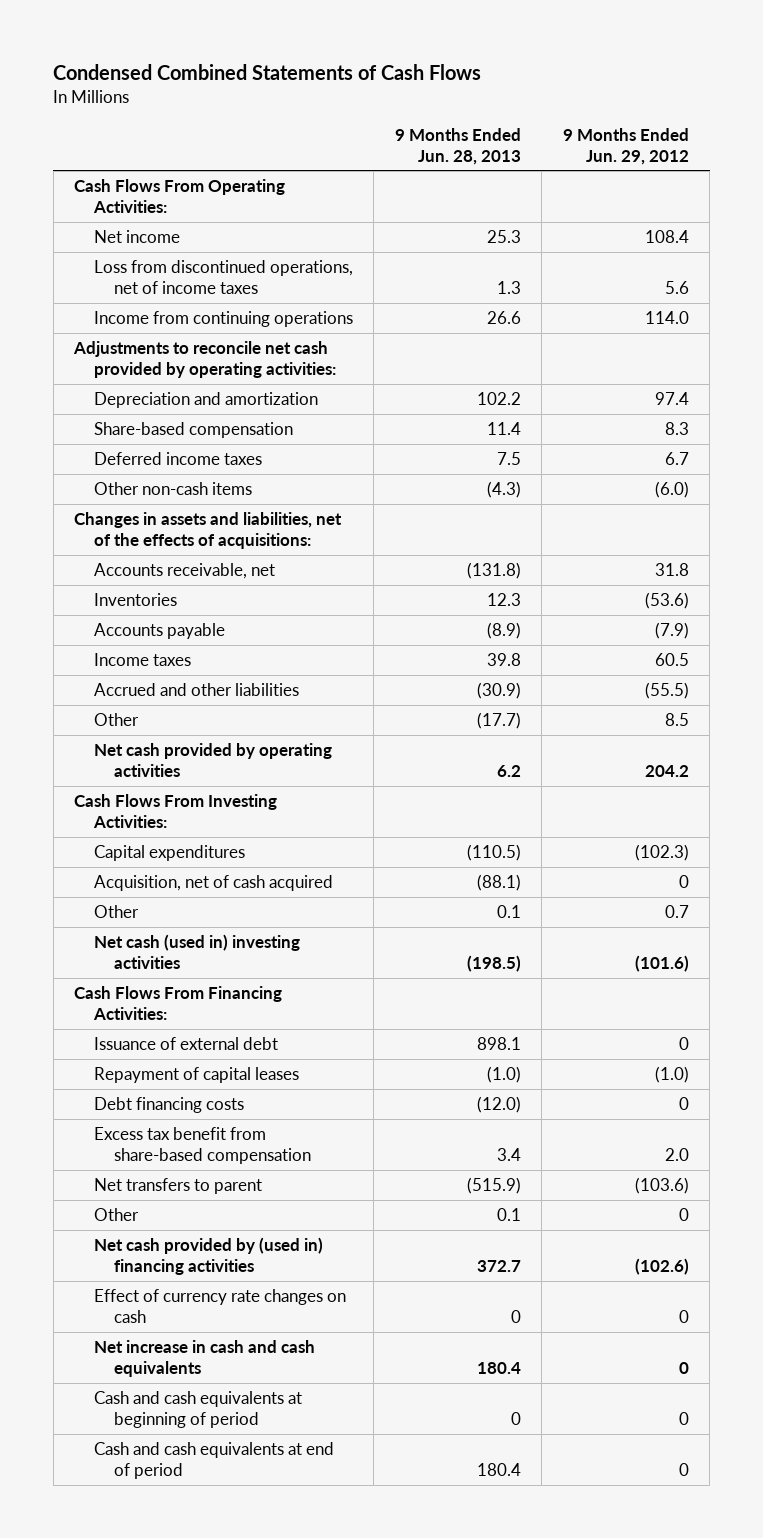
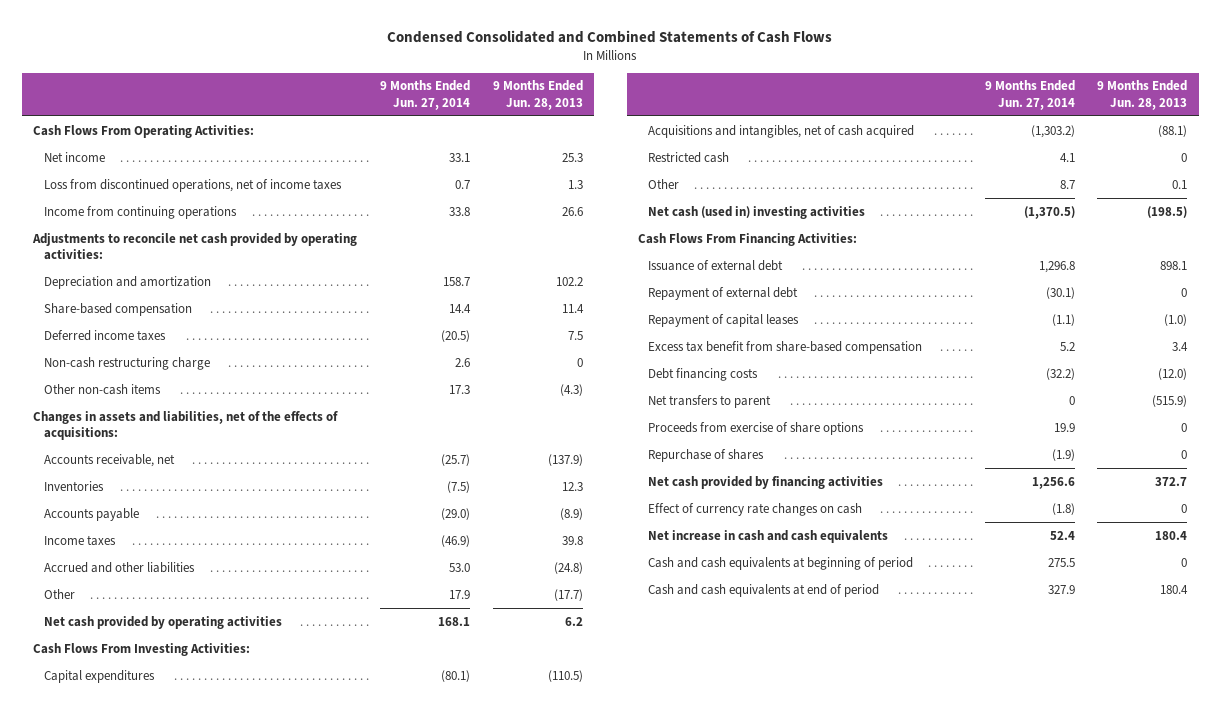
- Condensed Combined Statements of Cash Flows
+ Condensed Consolidated and Combined Statements of Cash Flows
- | 9 Months Ended Jun. 28, 2013 | 9 Months Ended Jun. 29, 2012
+ | 9 Months Ended Jun. 27, 2014 | 9 Months Ended Jun. 28, 2013
+ Non-cash restructuring charge | 2.6 | 0
- Accounts receivable, net | (131.8) | 31.8
+ Accounts receivable, net | (25.7) | (137.9)
- Accrued and other liabilities | (30.9) | (55.5)
+ Accrued and other liabilities | 53.0 | (24.8)
- Acquisition, net of cash acquired | (88.1) | 0
+ Acquisitions and intangibles, net of cash acquired | (1,303.2) | (88.1)
+ Restricted cash | 4.1 | 0
+ Repayment of external debt | (30.1) | 0
moved down: Debt financing costs | (32.2) | (12.0)
- Other | 0.1 | 0
- Net cash provided by (used in) financing activities | 372.7 | (102.6)
+ Proceeds from exercise of share options | 19.9 | 0
+ Repurchase of shares | (1.9) | 0
+ Net cash provided by financing activities | 1,256.6 | 372.7

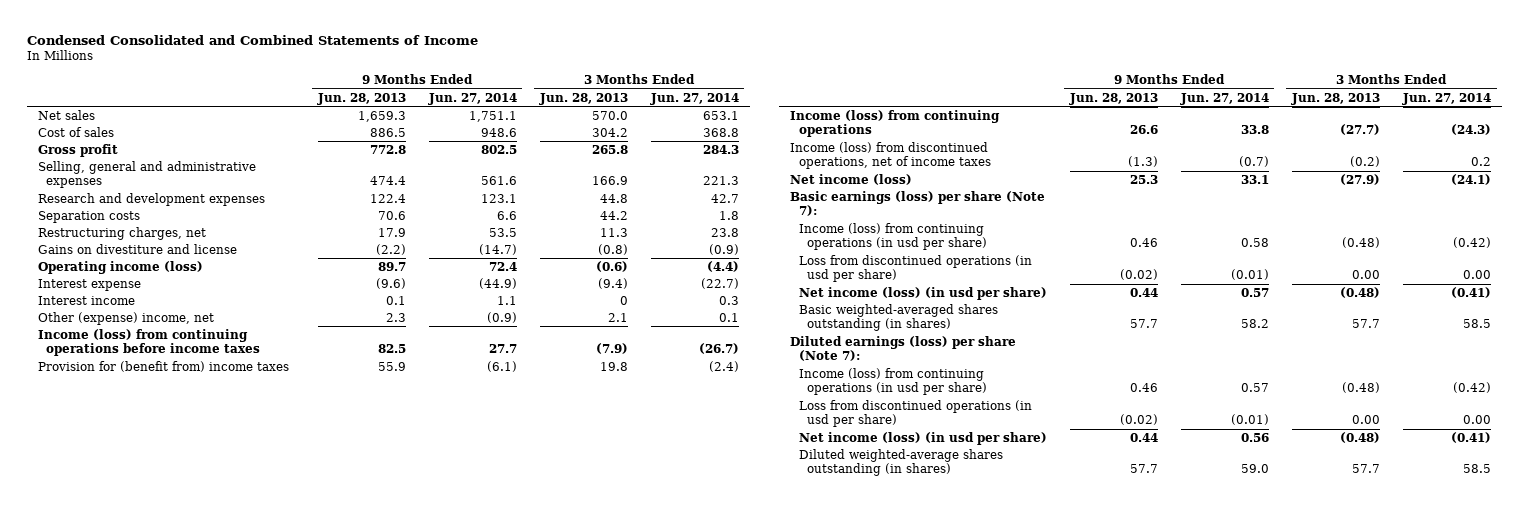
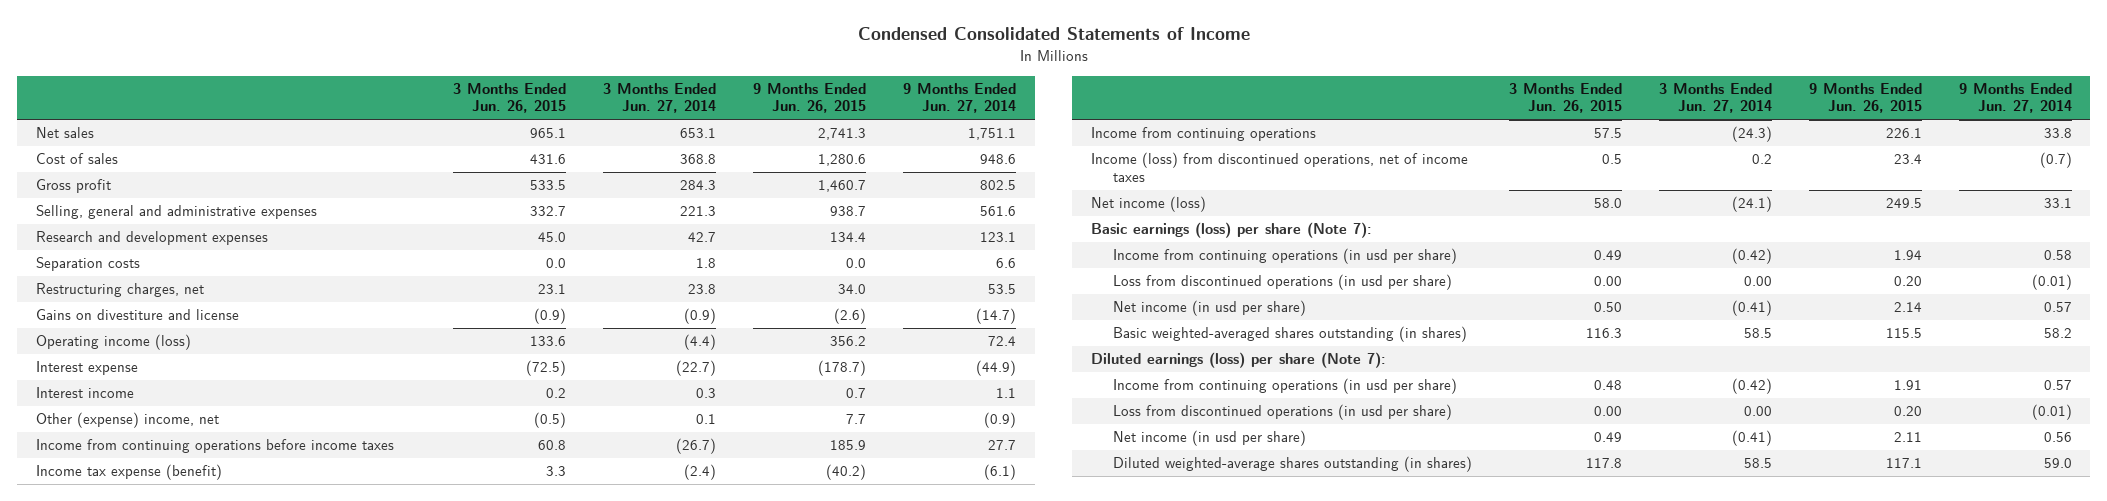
- Condensed Consolidated and Combined Statements of Income
+ Condensed Consolidated Statements of Income
- | 9 Months Ended Jun. 28, 2013 | 9 Months Ended Jun. 27, 2014 | 3 Months Ended Jun. 28, 2013 | 3 Months Ended Jun. 27, 2014
+ | 3 Months Ended Jun. 26, 2015 | 3 Months Ended Jun. 27, 2014 | 9 Months Ended Jun. 26, 2015 | 9 Months Ended Jun. 27, 2014
- Income (loss) from continuing operations before income taxes | 82.5 | 27.7 | (7.9) | (26.7)
- Provision for (benefit from) income taxes | 55.9 | (6.1) | 19.8 | (2.4)
- Income (loss) from continuing operations | 26.6 | 33.8 | (27.7) | (24.3)
+ Income from continuing operations before income taxes | 60.8 | (26.7) | 185.9 | 27.7
+ Income tax expense (benefit) | 3.3 | (2.4) | (40.2) | (6.1)
+ Income from continuing operations | 57.5 | (24.3) | 226.1 | 33.8
- Income (loss) from continuing operations (in usd per share) | 0.46 | 0.58 | (0.48) | (0.42)
+ Income from continuing operations (in usd per share) | 0.49 | (0.42) | 1.94 | 0.58
- Net income (loss) (in usd per share) | 0.44 | 0.57 | (0.48) | (0.41)
+ Net income (in usd per share) | 0.50 | (0.41) | 2.14 | 0.57
- Income (loss) from continuing operations (in usd per share) | 0.46 | 0.57 | (0.48) | (0.42)
+ Income from continuing operations (in usd per share) | 0.48 | (0.42) | 1.91 | 0.57
- Net income (loss) (in usd per share) | 0.44 | 0.56 | (0.48) | (0.41)
+ Net income (in usd per share) | 0.49 | (0.41) | 2.11 | 0.56

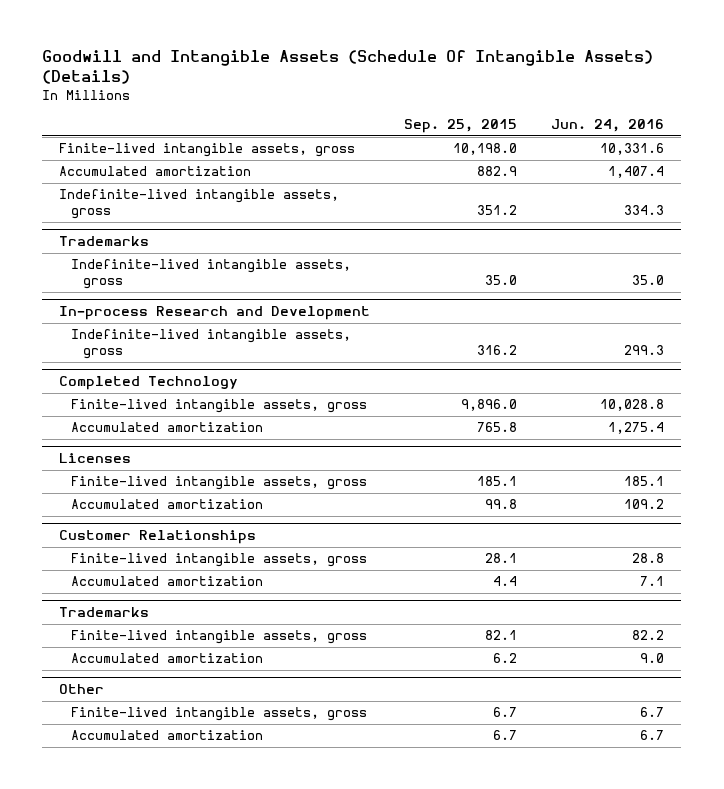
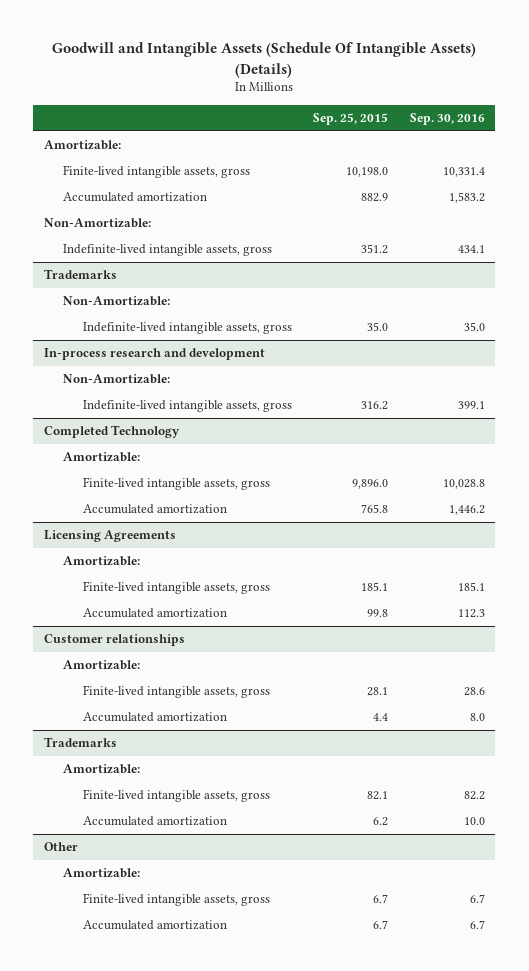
- | Sep. 25, 2015 | Jun. 24, 2016
+ | Sep. 25, 2015 | Sep. 30, 2016
+ Amortizable:
+ Non-Amortizable:
@ Trademarks
+ Non-Amortizable:
- In-process Research and Development
+ In-process research and development
+ Non-Amortizable:
@ Completed Technology
+ Amortizable:
- Licenses
+ Licensing Agreements
+ Amortizable:
- Customer Relationships
+ Customer relationships
+ Amortizable:
@ Trademarks
+ Amortizable:
@ Other
+ Amortizable:

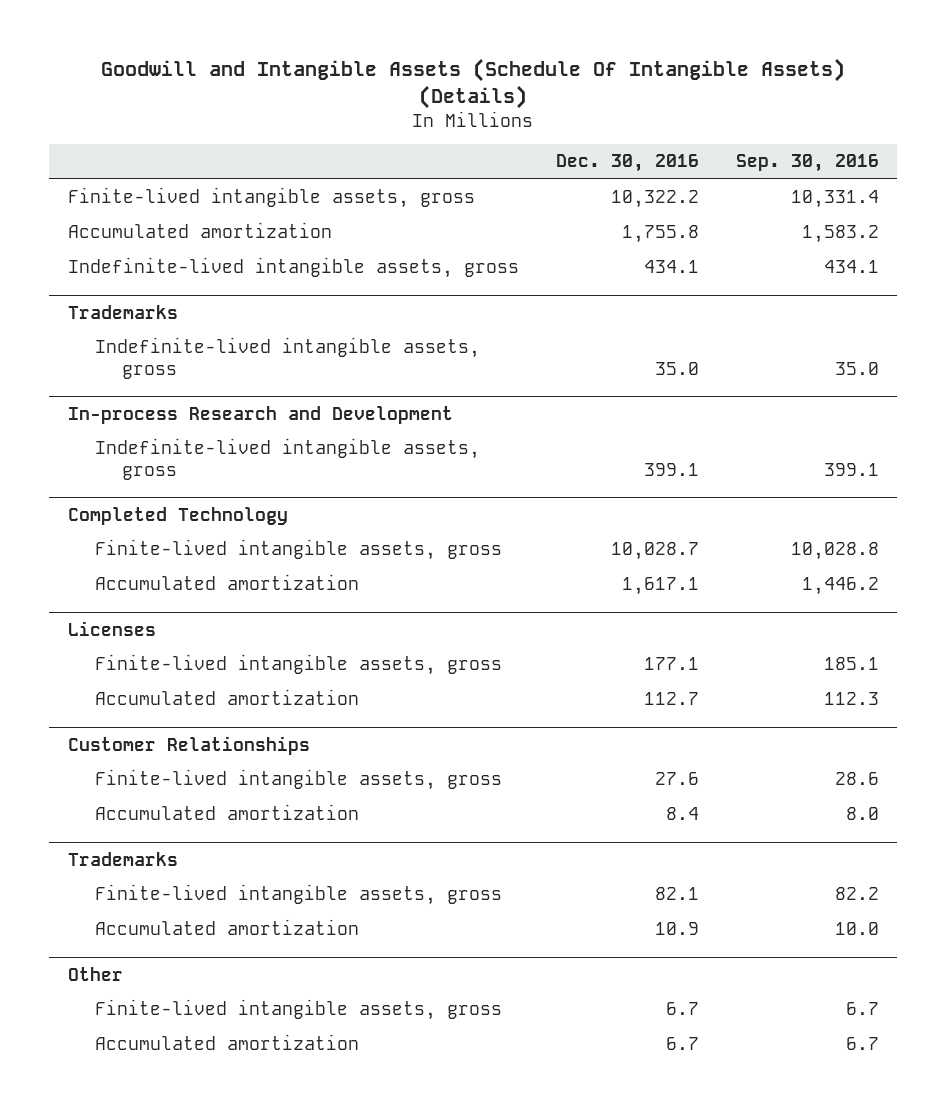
- | Sep. 25, 2015 | Sep. 30, 2016
+ | Dec. 30, 2016 | Sep. 30, 2016
- Amortizable:
- Non-Amortizable:
@ Trademarks
- Non-Amortizable:
- In-process research and development
- Non-Amortizable:
+ In-process Research and Development
@ Completed Technology
- Amortizable:
- Licensing Agreements
- Amortizable:
+ Licenses
- Customer relationships
- Amortizable:
+ Customer Relationships
@ Trademarks
- Amortizable:
@ Other
- Amortizable:

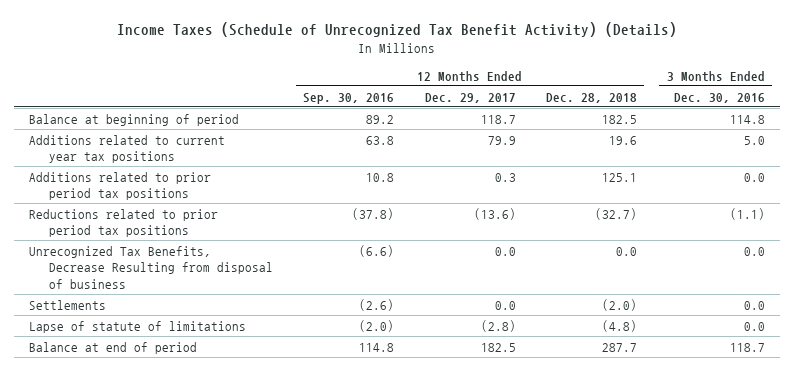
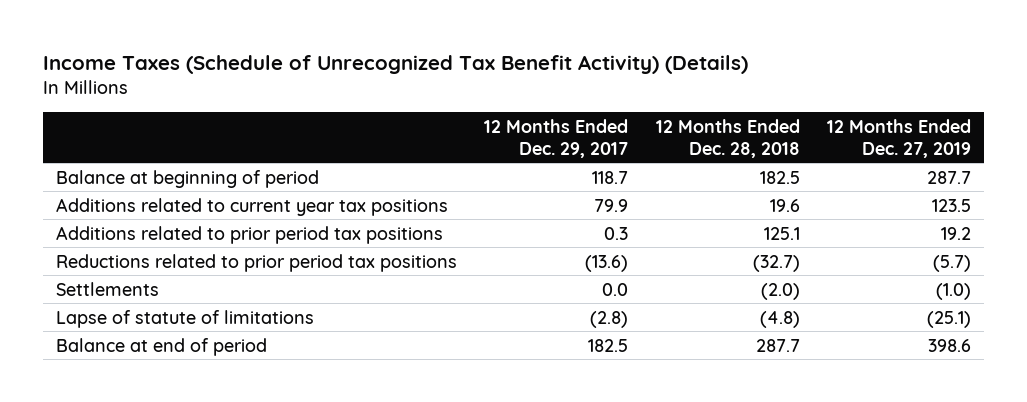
- | 12 Months Ended Sep. 30, 2016 | 12 Months Ended Dec. 29, 2017 | 12 Months Ended Dec. 28, 2018 | 3 Months Ended Dec. 30, 2016
+ | 12 Months Ended Dec. 29, 2017 | 12 Months Ended Dec. 28, 2018 | 12 Months Ended Dec. 27, 2019
- Unrecognized Tax Benefits, Decrease Resulting from disposal of business | (6.6) | 0.0 | 0.0 | 0.0

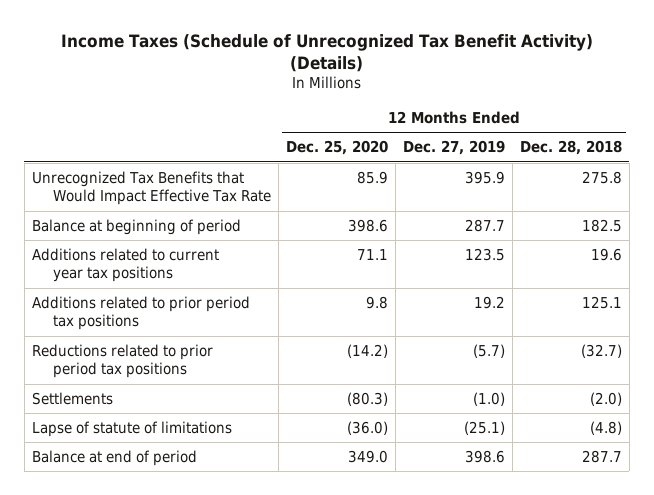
- | 12 Months Ended Dec. 29, 2017 | 12 Months Ended Dec. 28, 2018 | 12 Months Ended Dec. 27, 2019
+ | 12 Months Ended Dec. 25, 2020 | 12 Months Ended Dec. 27, 2019 | 12 Months Ended Dec. 28, 2018
+ Unrecognized Tax Benefits that Would Impact Effective Tax Rate | 85.9 | 395.9 | 275.8

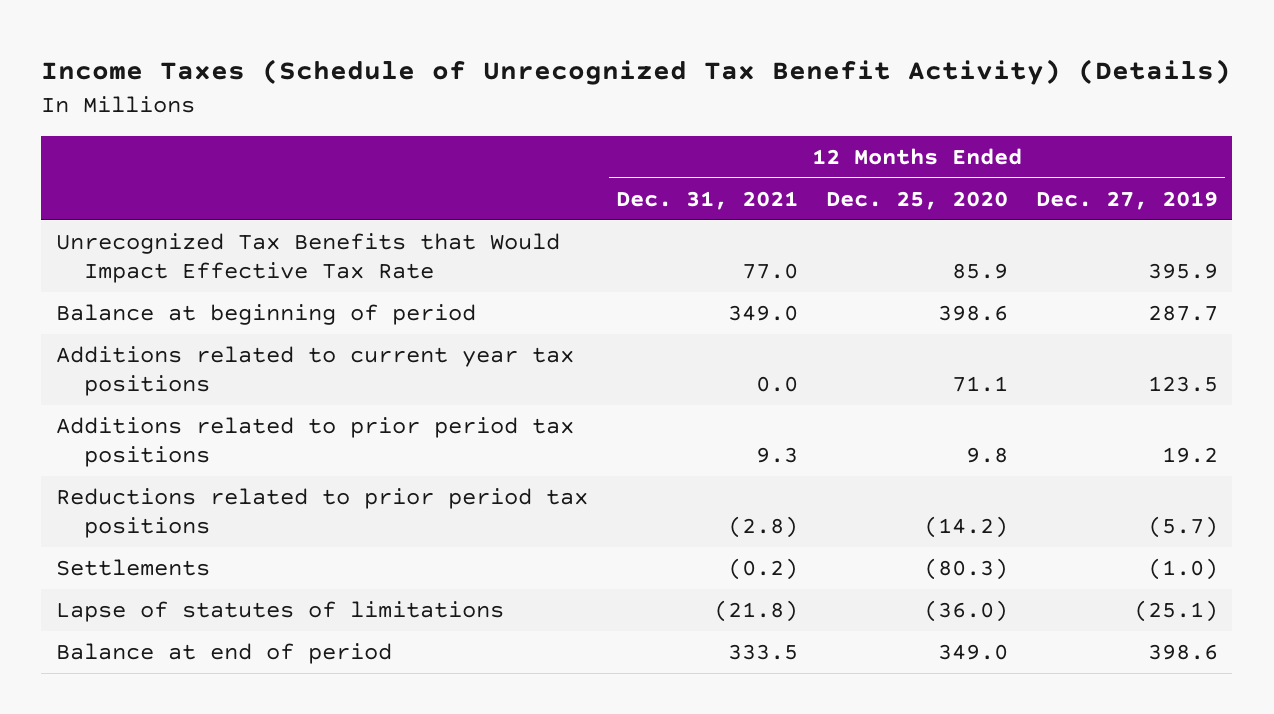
- | 12 Months Ended Dec. 25, 2020 | 12 Months Ended Dec. 27, 2019 | 12 Months Ended Dec. 28, 2018
+ | 12 Months Ended Dec. 31, 2021 | 12 Months Ended Dec. 25, 2020 | 12 Months Ended Dec. 27, 2019
- Lapse of statute of limitations | (36.0) | (25.1) | (4.8)
+ Lapse of statutes of limitations | (21.8) | (36.0) | (25.1)

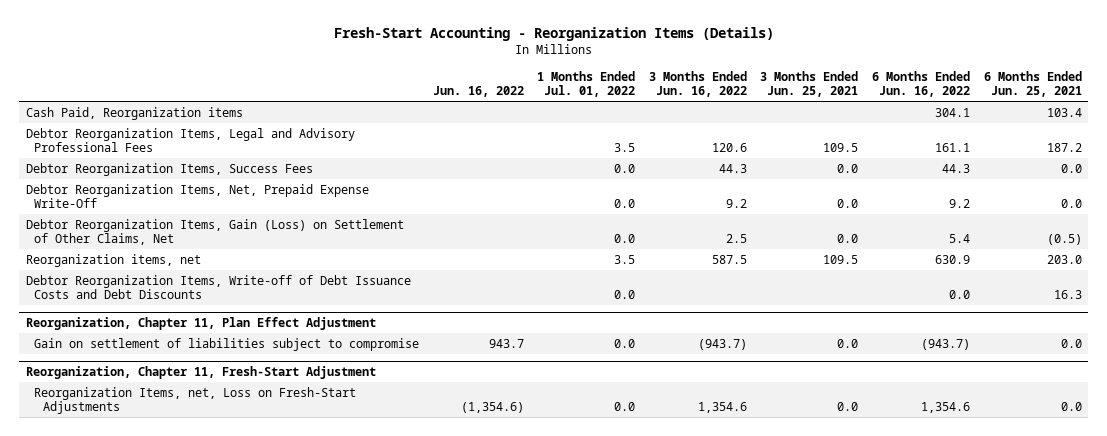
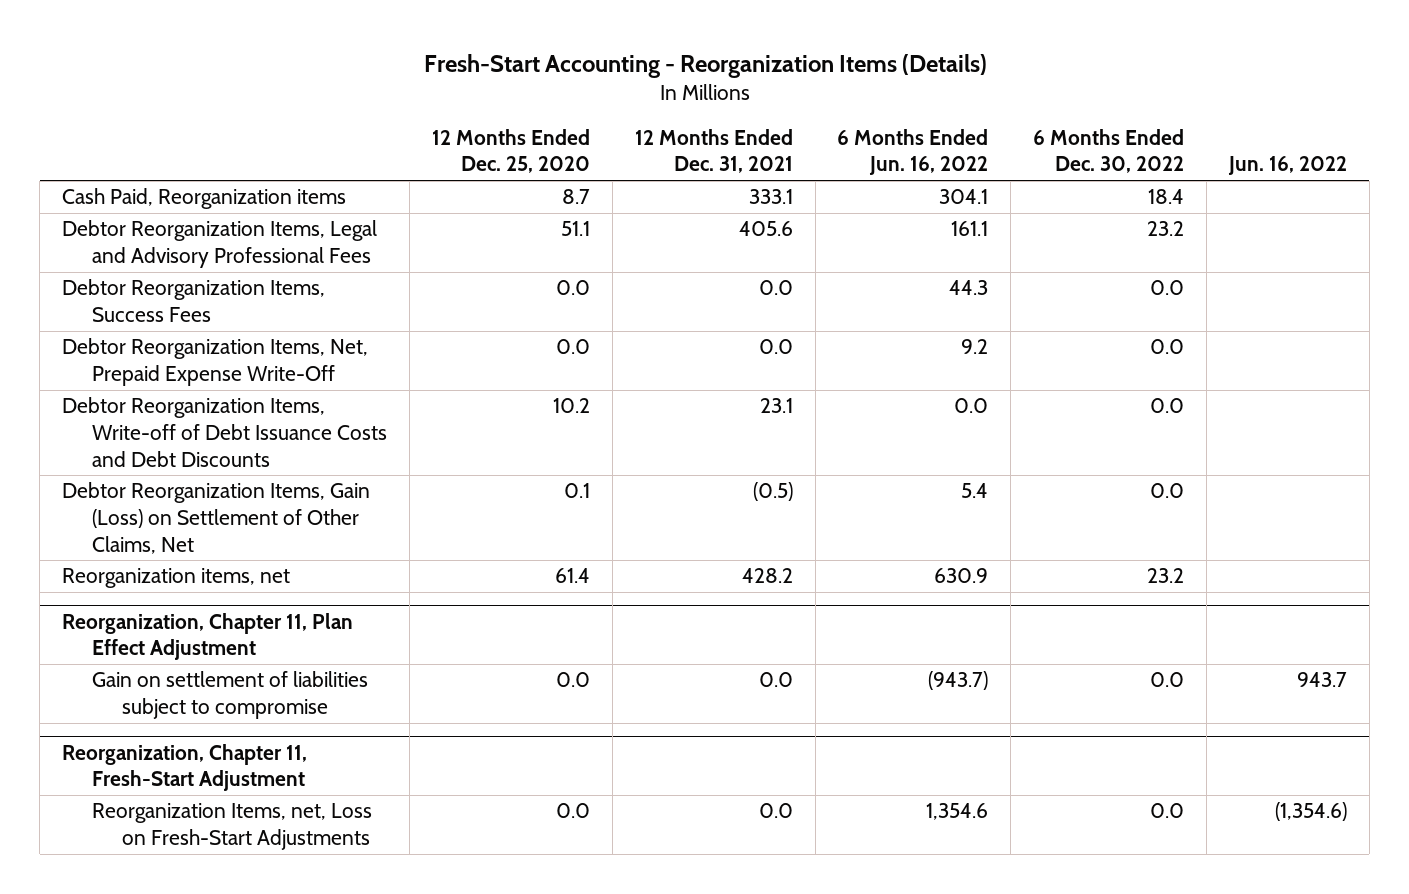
- | Jun. 16, 2022 | 1 Months Ended Jul. 01, 2022 | 3 Months Ended Jun. 16, 2022 | 3 Months Ended Jun. 25, 2021 | 6 Months Ended Jun. 16, 2022 | 6 Months Ended Jun. 25, 2021
+ | 12 Months Ended Dec. 25, 2020 | 12 Months Ended Dec. 31, 2021 | 6 Months Ended Jun. 16, 2022 | 6 Months Ended Dec. 30, 2022 | Jun. 16, 2022
moved up: Debtor Reorganization Items, Write-off of Debt Issuance Costs and Debt Discounts | 10.2 | 23.1 | 0.0 | 0.0 |

